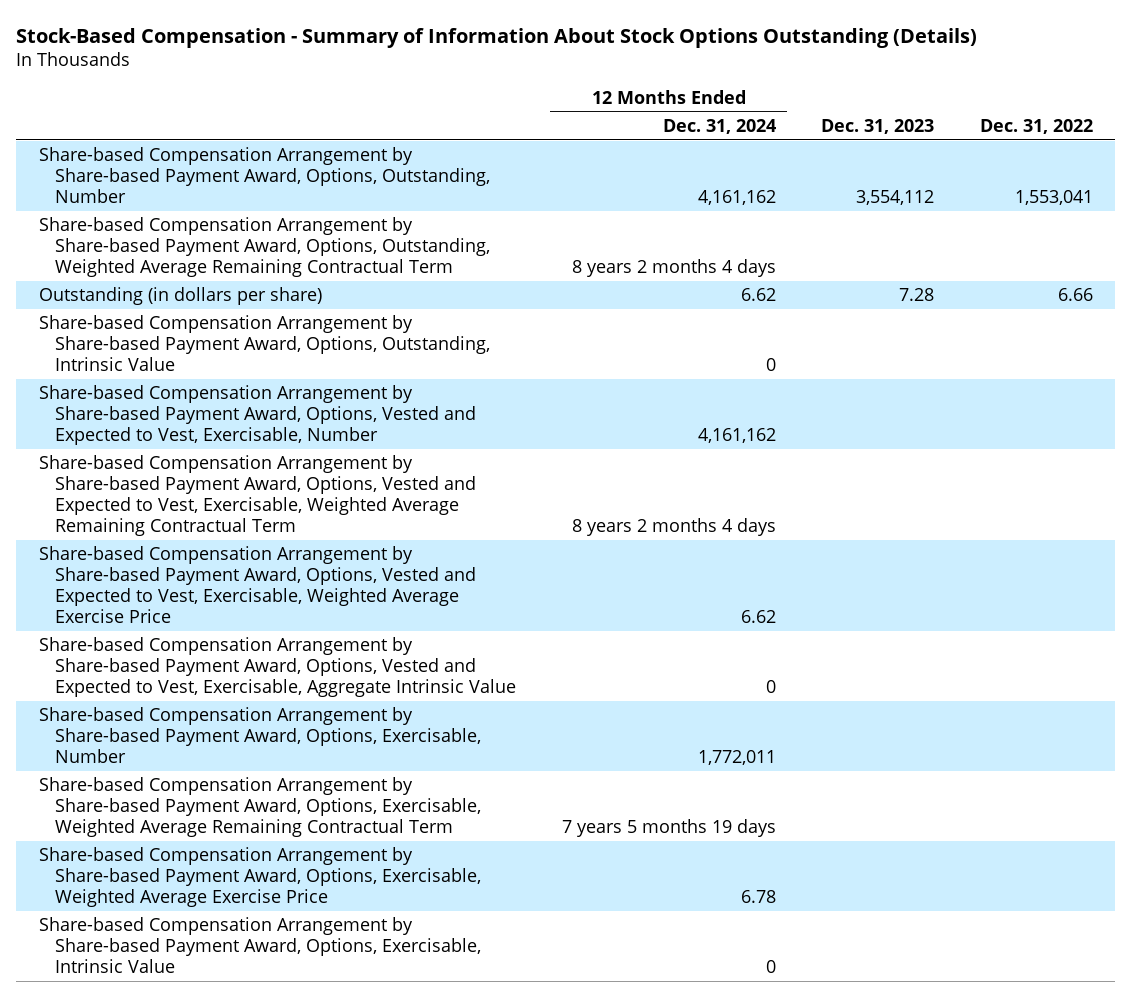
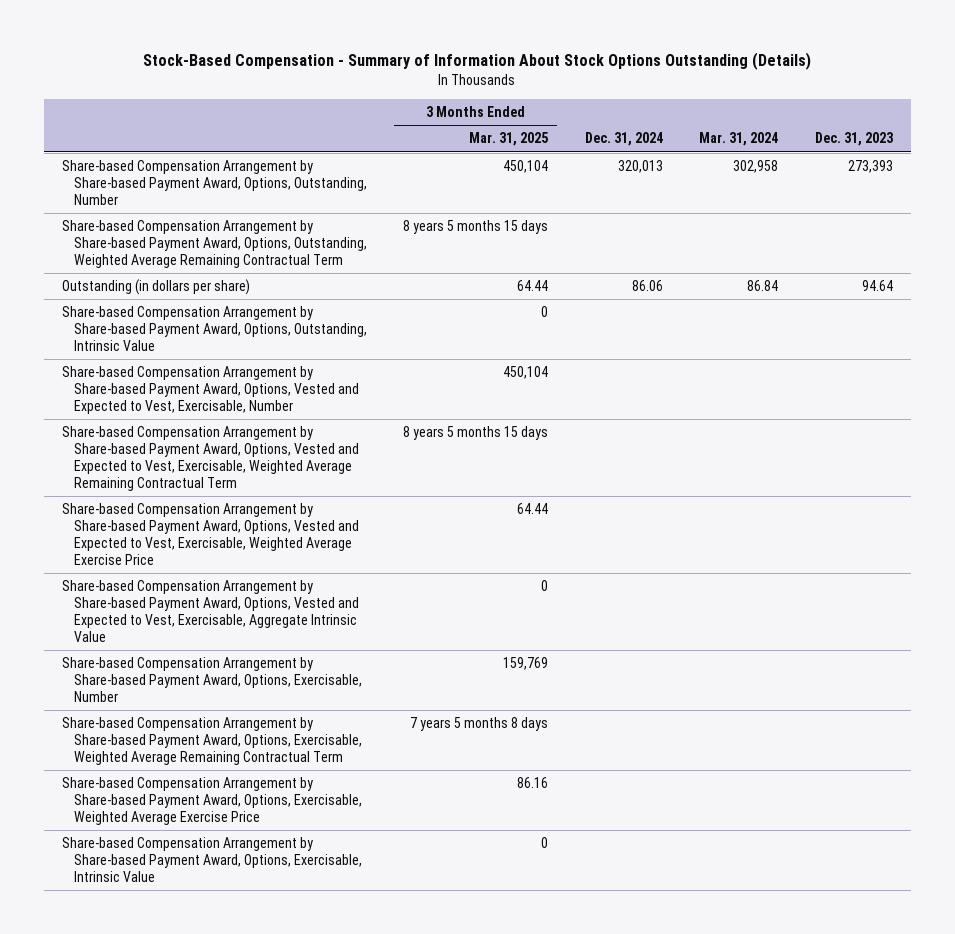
- | 12 Months Ended Dec. 31, 2024 | Dec. 31, 2023 | Dec. 31, 2022
+ | 3 Months Ended Mar. 31, 2025 | Dec. 31, 2024 | Mar. 31, 2024 | Dec. 31, 2023
- Share-based Compensation Arrangement by Share-based Payment Award, Options, Outstanding, Number | 4,161,162 | 3,554,112 | 1,553,041
+ Share-based Compensation Arrangement by Share-based Payment Award, Options, Outstanding, Number | 450,104 | 320,013 | 302,958 | 273,393
- Outstanding (in dollars per share) | 6.62 | 7.28 | 6.66
+ Outstanding (in dollars per share) | 64.44 | 86.06 | 86.84 | 94.64

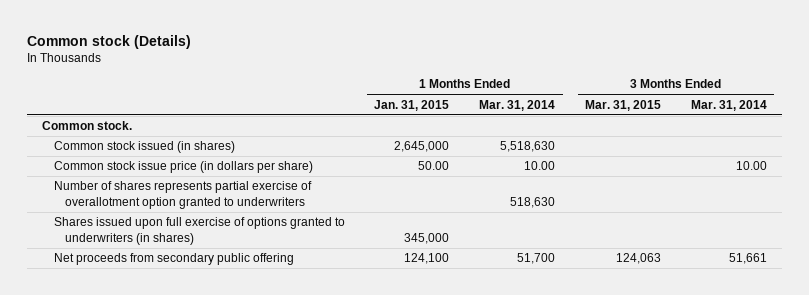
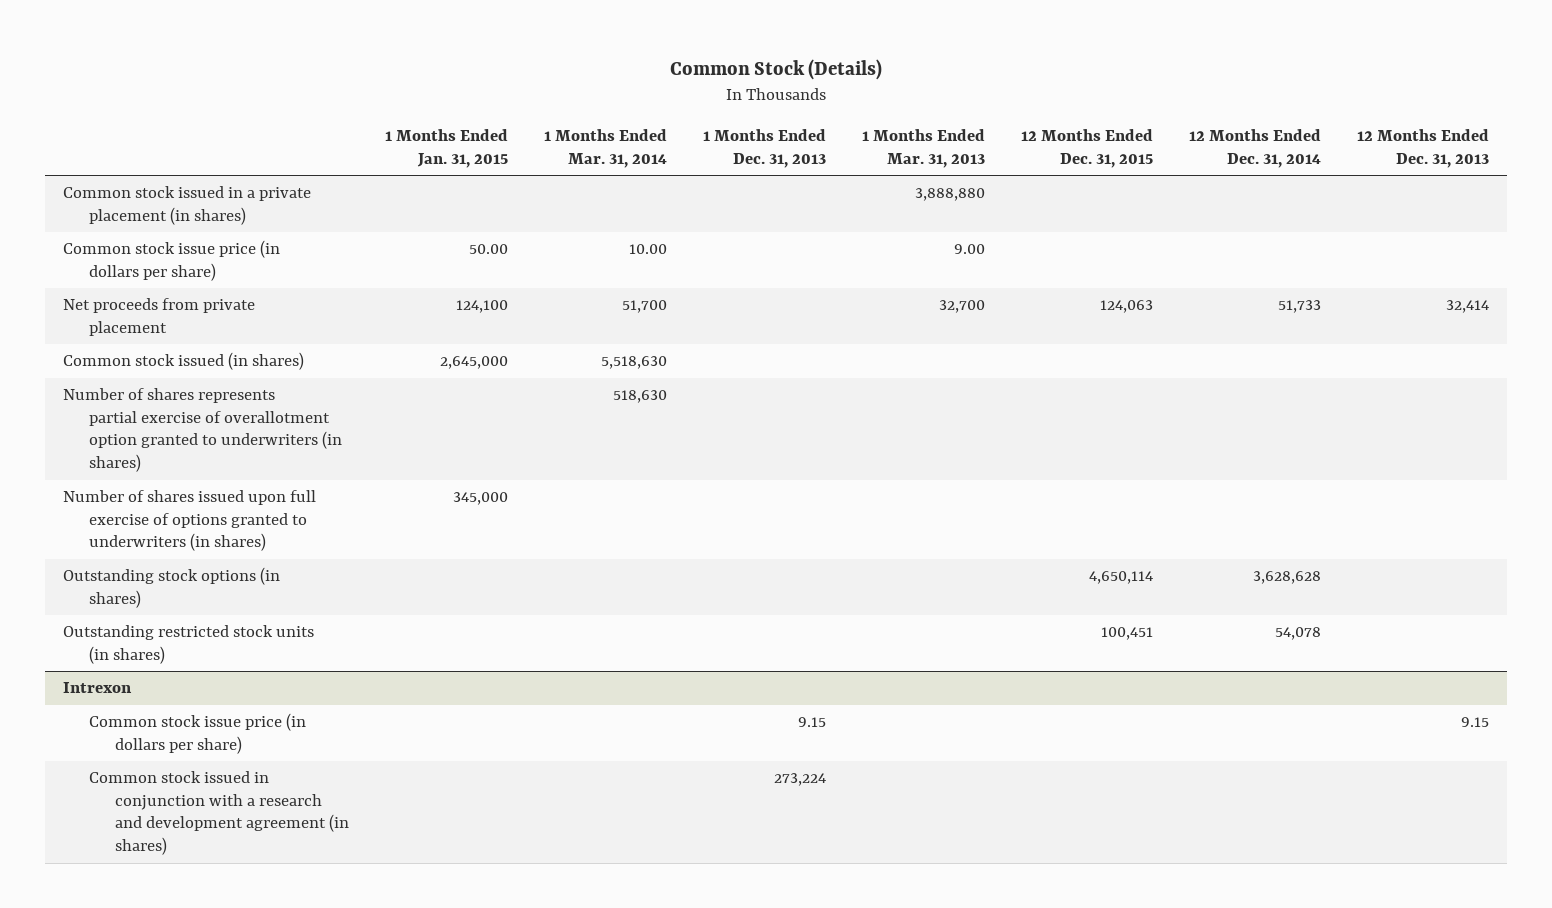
- Common stock (Details)
+ Common Stock (Details)
- | 1 Months Ended Jan. 31, 2015 | 1 Months Ended Mar. 31, 2014 | 3 Months Ended Mar. 31, 2015 | 3 Months Ended Mar. 31, 2014
+ | 1 Months Ended Jan. 31, 2015 | 1 Months Ended Mar. 31, 2014 | 1 Months Ended Dec. 31, 2013 | 1 Months Ended Mar. 31, 2013 | 12 Months Ended Dec. 31, 2015 | 12 Months Ended Dec. 31, 2014 | 12 Months Ended Dec. 31, 2013
- Common stock.
+ Common stock issued in a private placement (in shares) | | | | 3,888,880 | | |
- Number of shares represents partial exercise of overallotment option granted to underwriters | | 518,630 | |
- Shares issued upon full exercise of options granted to underwriters (in shares) | 345,000 | | |
- Net proceeds from secondary public offering | 124,100 | 51,700 | 124,063 | 51,661
+ Net proceeds from private placement | 124,100 | 51,700 | | 32,700 | 124,063 | 51,733 | 32,414
moved down: Common stock issued (in shares) | 2,645,000 | 5,518,630 | | | | |
+ Number of shares represents partial exercise of overallotment option granted to underwriters (in shares) | | 518,630 | | | | |
+ Number of shares issued upon full exercise of options granted to underwriters (in shares) | 345,000 | | | | | |
+ Outstanding stock options (in shares) | | | | | 4,650,114 | 3,628,628 |
+ Outstanding restricted stock units (in shares) | | | | | 100,451 | 54,078 |
+ Intrexon
+ Common stock issue price (in dollars per share) | | | 9.15 | | | | 9.15
+ Common stock issued in conjunction with a research and development agreement (in shares) | | | 273,224 | | | |

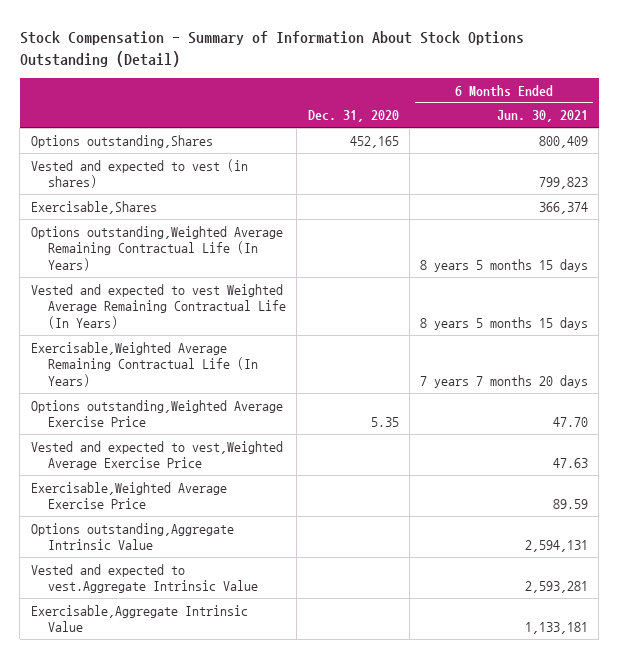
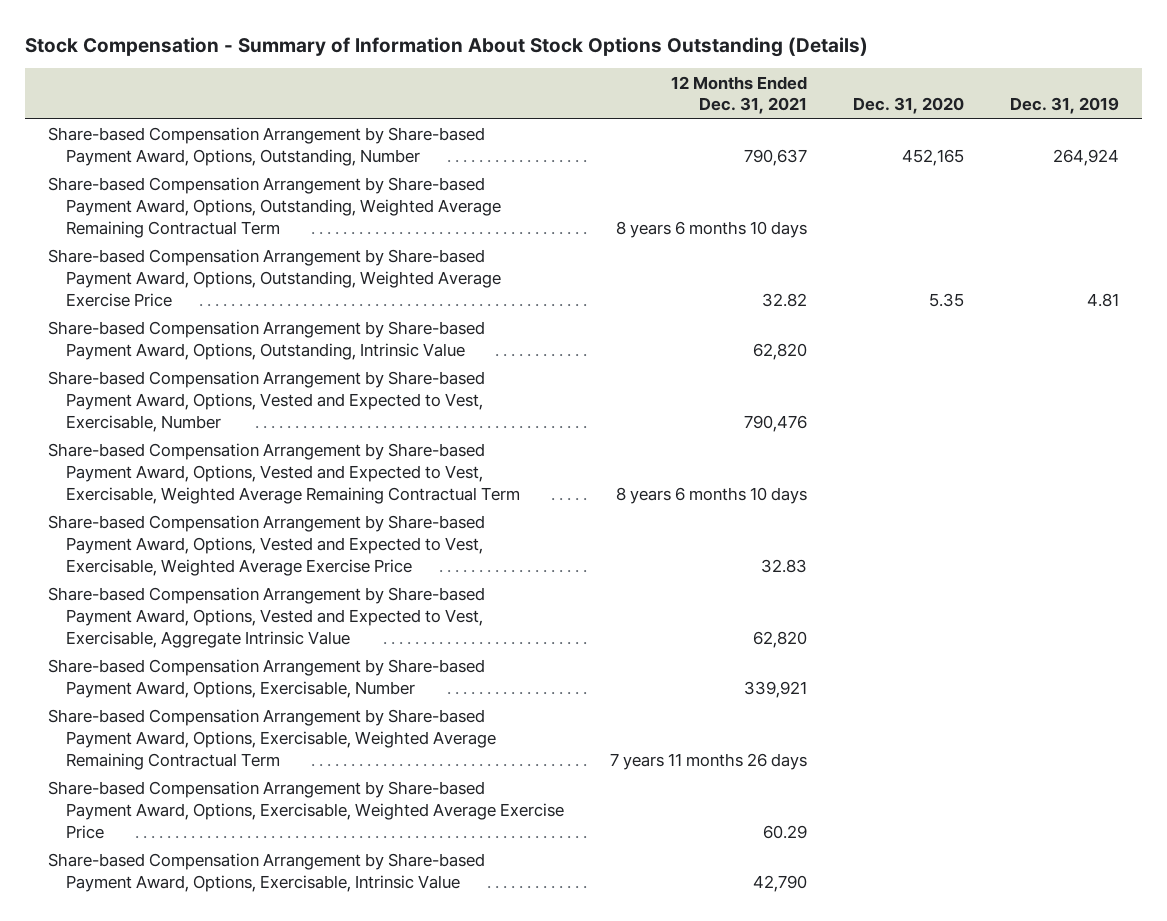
- Stock Compensation - Summary of Information About Stock Options Outstanding (Detail)
+ Stock Compensation - Summary of Information About Stock Options Outstanding (Details)
- | Dec. 31, 2020 | 6 Months Ended Jun. 30, 2021
+ | 12 Months Ended Dec. 31, 2021 | Dec. 31, 2020 | Dec. 31, 2019
- Options outstanding,Shares | 452,165 | 800,409
- Vested and expected to vest (in shares) | | 799,823
- Exercisable,Shares | | 366,374
- Options outstanding,Weighted Average Remaining Contractual Life (In Years) | | 8 years 5 months 15 days
- Vested and expected to vest Weighted Average Remaining Contractual Life (In Years) | | 8 years 5 months 15 days
- Exercisable,Weighted Average Remaining Contractual Life (In Years) | | 7 years 7 months 20 days
- Options outstanding,Weighted Average Exercise Price | 5.35 | 47.70
- Vested and expected to vest,Weighted Average Exercise Price | | 47.63
- Exercisable,Weighted Average Exercise Price | | 89.59
- Options outstanding,Aggregate Intrinsic Value | | 2,594,131
- Vested and expected to vest.Aggregate Intrinsic Value | | 2,593,281
- Exercisable,Aggregate Intrinsic Value | | 1,133,181
+ Share-based Compensation Arrangement by Share-based Payment Award, Options, Outstanding, Number | 790,637 | 452,165 | 264,924
+ Share-based Compensation Arrangement by Share-based Payment Award, Options, Outstanding, Weighted Average Remaining Contractual Term | 8 years 6 months 10 days | |
+ Share-based Compensation Arrangement by Share-based Payment Award, Options, Outstanding, Weighted Average Exercise Price | 32.82 | 5.35 | 4.81
+ Share-based Compensation Arrangement by Share-based Payment Award, Options, Outstanding, Intrinsic Value | 62,820 | |
+ Share-based Compensation Arrangement by Share-based Payment Award, Options, Vested and Expected to Vest, Exercisable, Number | 790,476 | |
+ Share-based Compensation Arrangement by Share-based Payment Award, Options, Vested and Expected to Vest, Exercisable, Weighted Average Remaining Contractual Term | 8 years 6 months 10 days | |
+ Share-based Compensation Arrangement by Share-based Payment Award, Options, Vested and Expected to Vest, Exercisable, Weighted Average Exercise Price | 32.83 | |
+ Share-based Compensation Arrangement by Share-based Payment Award, Options, Vested and Expected to Vest, Exercisable, Aggregate Intrinsic Value | 62,820 | |
+ Share-based Compensation Arrangement by Share-based Payment Award, Options, Exercisable, Number | 339,921 | |
+ Share-based Compensation Arrangement by Share-based Payment Award, Options, Exercisable, Weighted Average Remaining Contractual Term | 7 years 11 months 26 days | |
+ Share-based Compensation Arrangement by Share-based Payment Award, Options, Exercisable, Weighted Average Exercise Price | 60.29 | |
+ Share-based Compensation Arrangement by Share-based Payment Award, Options, Exercisable, Intrinsic Value | 42,790 | |

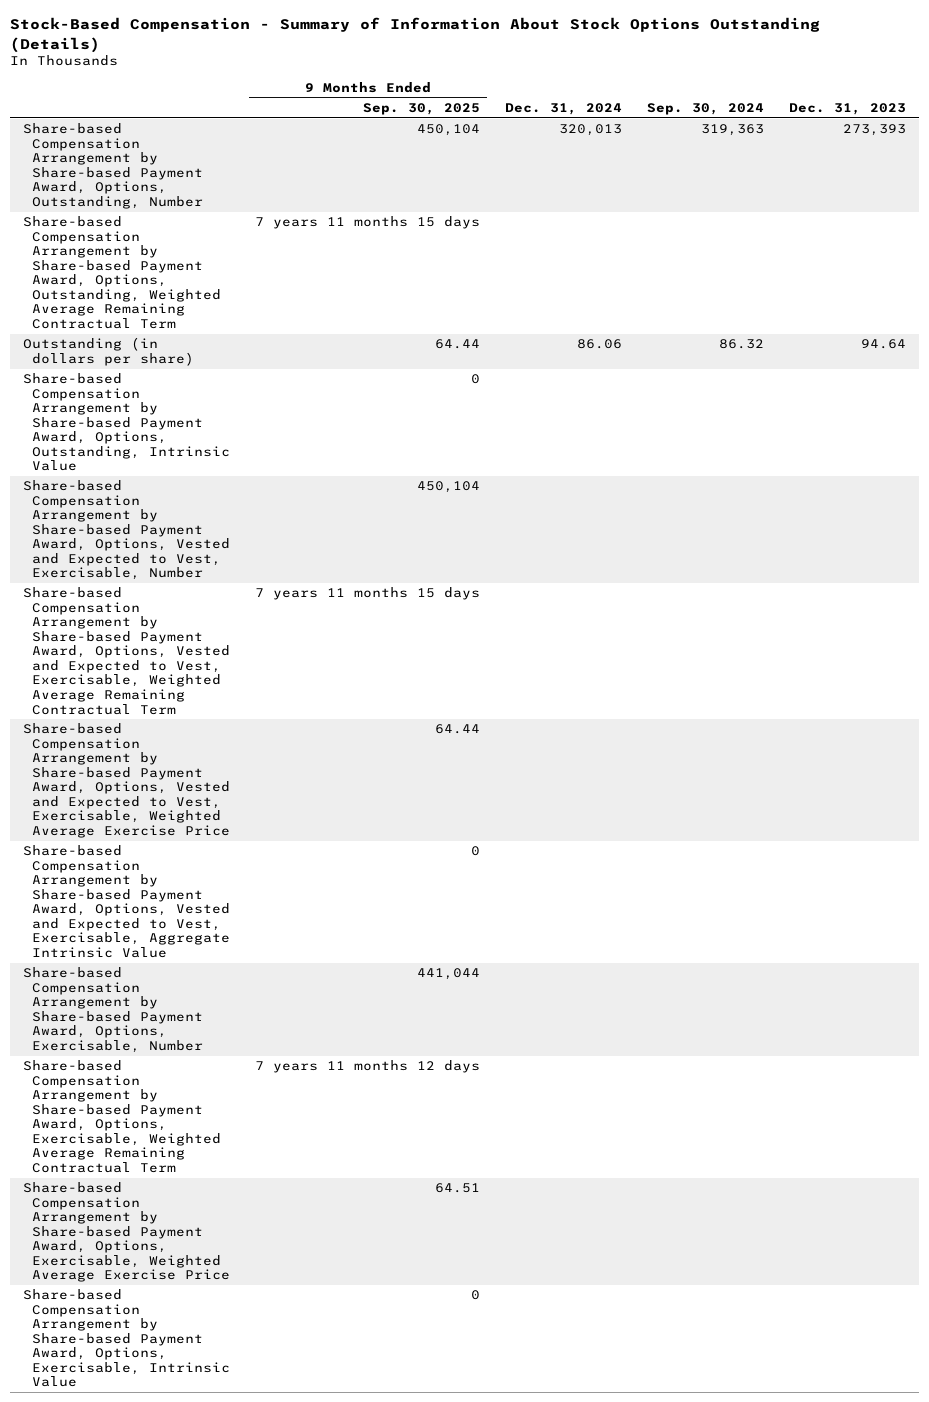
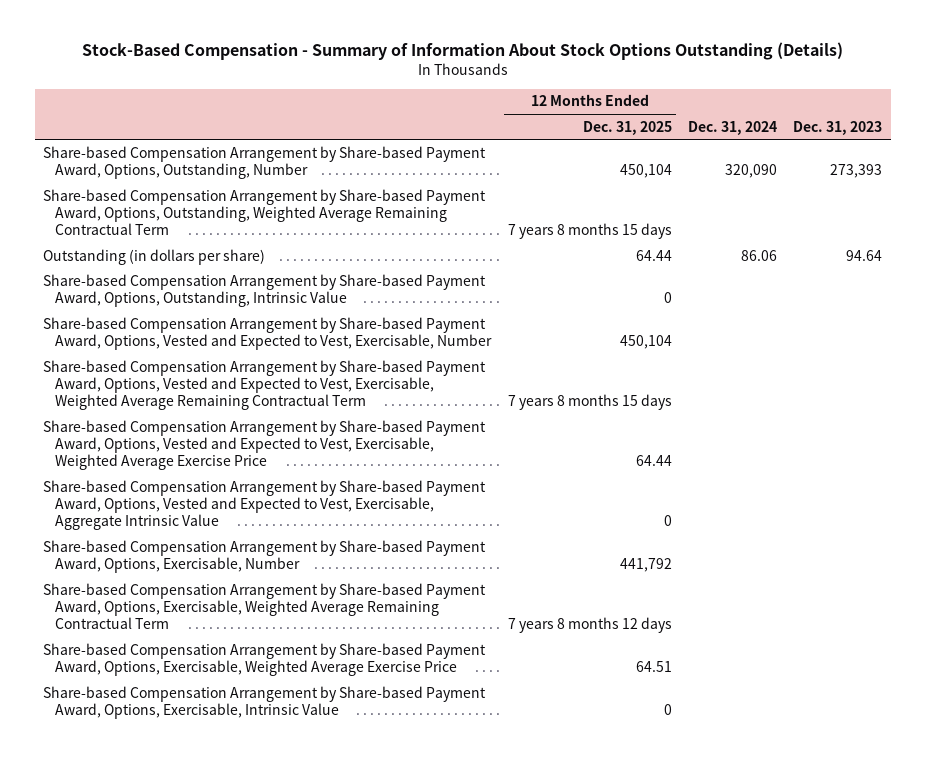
- | 9 Months Ended Sep. 30, 2025 | Dec. 31, 2024 | Sep. 30, 2024 | Dec. 31, 2023
+ | 12 Months Ended Dec. 31, 2025 | Dec. 31, 2024 | Dec. 31, 2023
- Share-based Compensation Arrangement by Share-based Payment Award, Options, Outstanding, Number | 450,104 | 320,013 | 319,363 | 273,393
+ Share-based Compensation Arrangement by Share-based Payment Award, Options, Outstanding, Number | 450,104 | 320,090 | 273,393

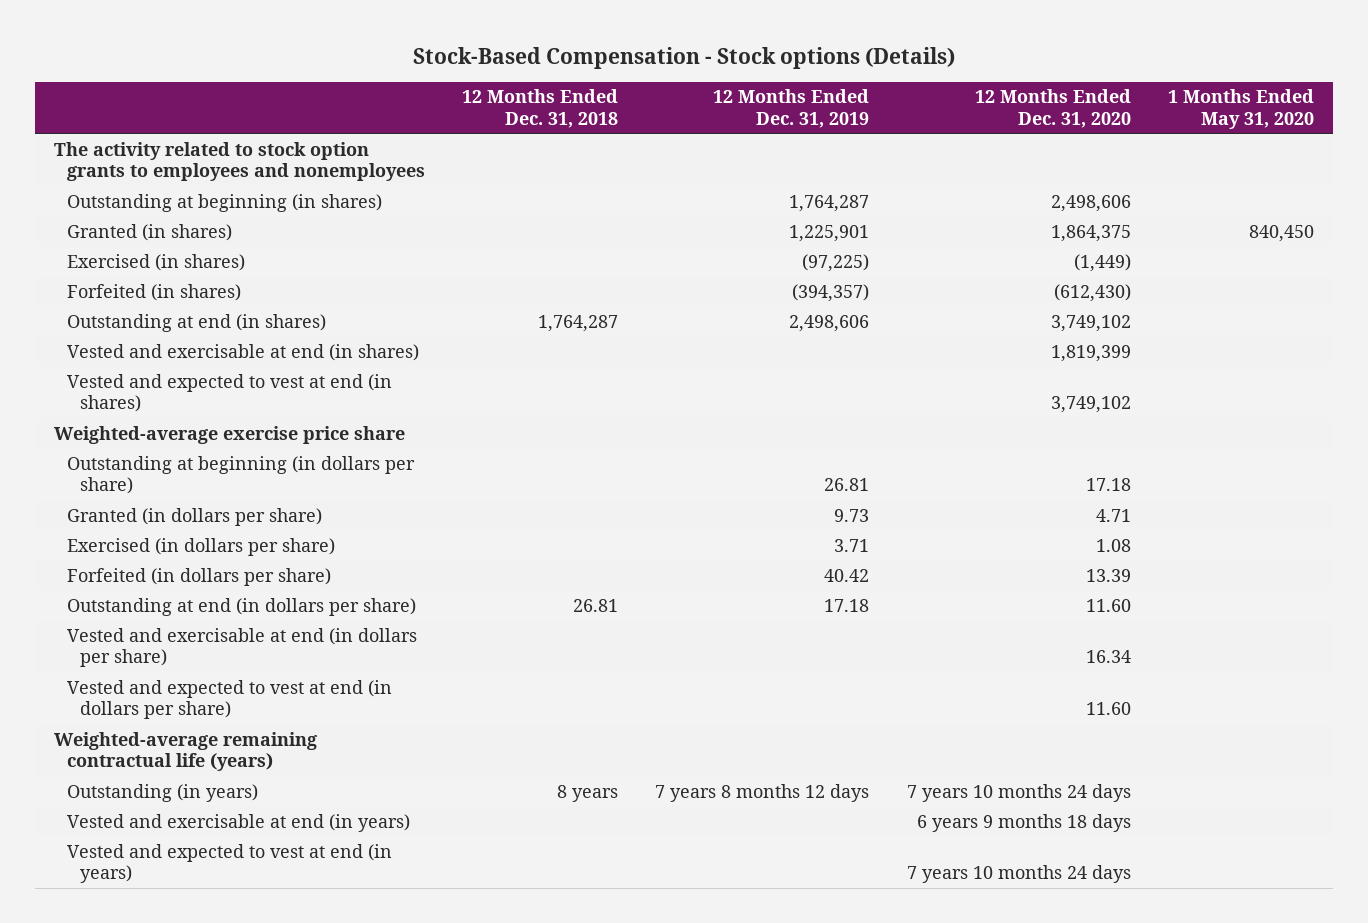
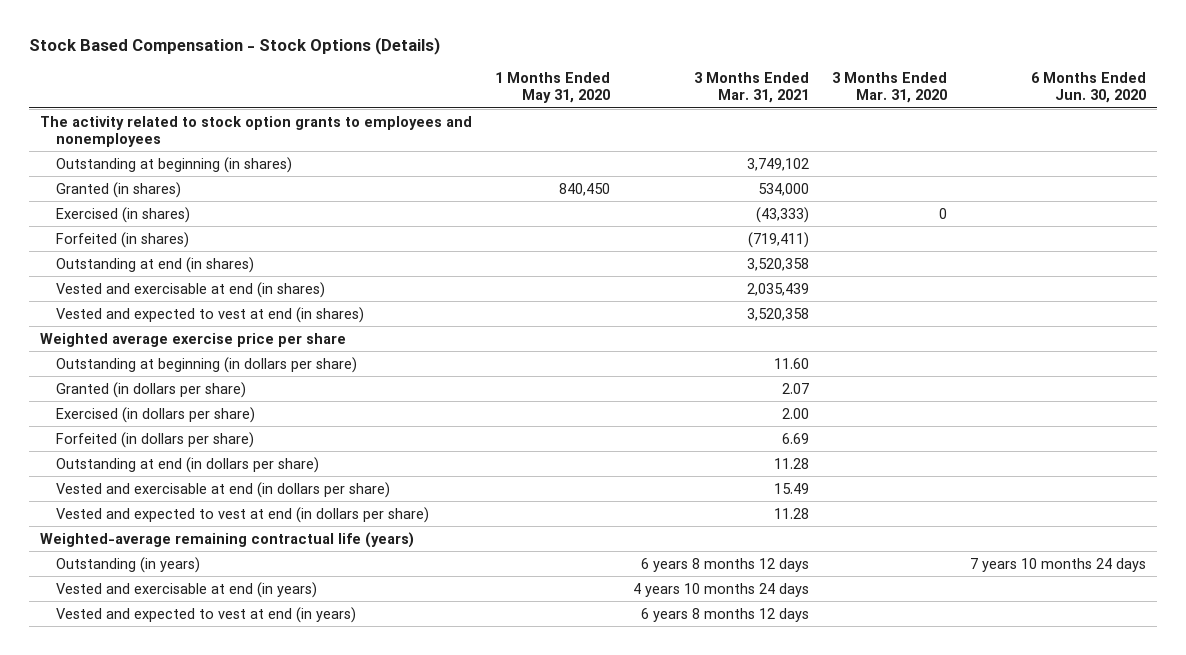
- Stock-Based Compensation - Stock options (Details)
+ Stock Based Compensation - Stock Options (Details)
- | 12 Months Ended Dec. 31, 2018 | 12 Months Ended Dec. 31, 2019 | 12 Months Ended Dec. 31, 2020 | 1 Months Ended May 31, 2020
+ | 1 Months Ended May 31, 2020 | 3 Months Ended Mar. 31, 2021 | 3 Months Ended Mar. 31, 2020 | 6 Months Ended Jun. 30, 2020
- Weighted-average exercise price share
+ Weighted average exercise price per share

